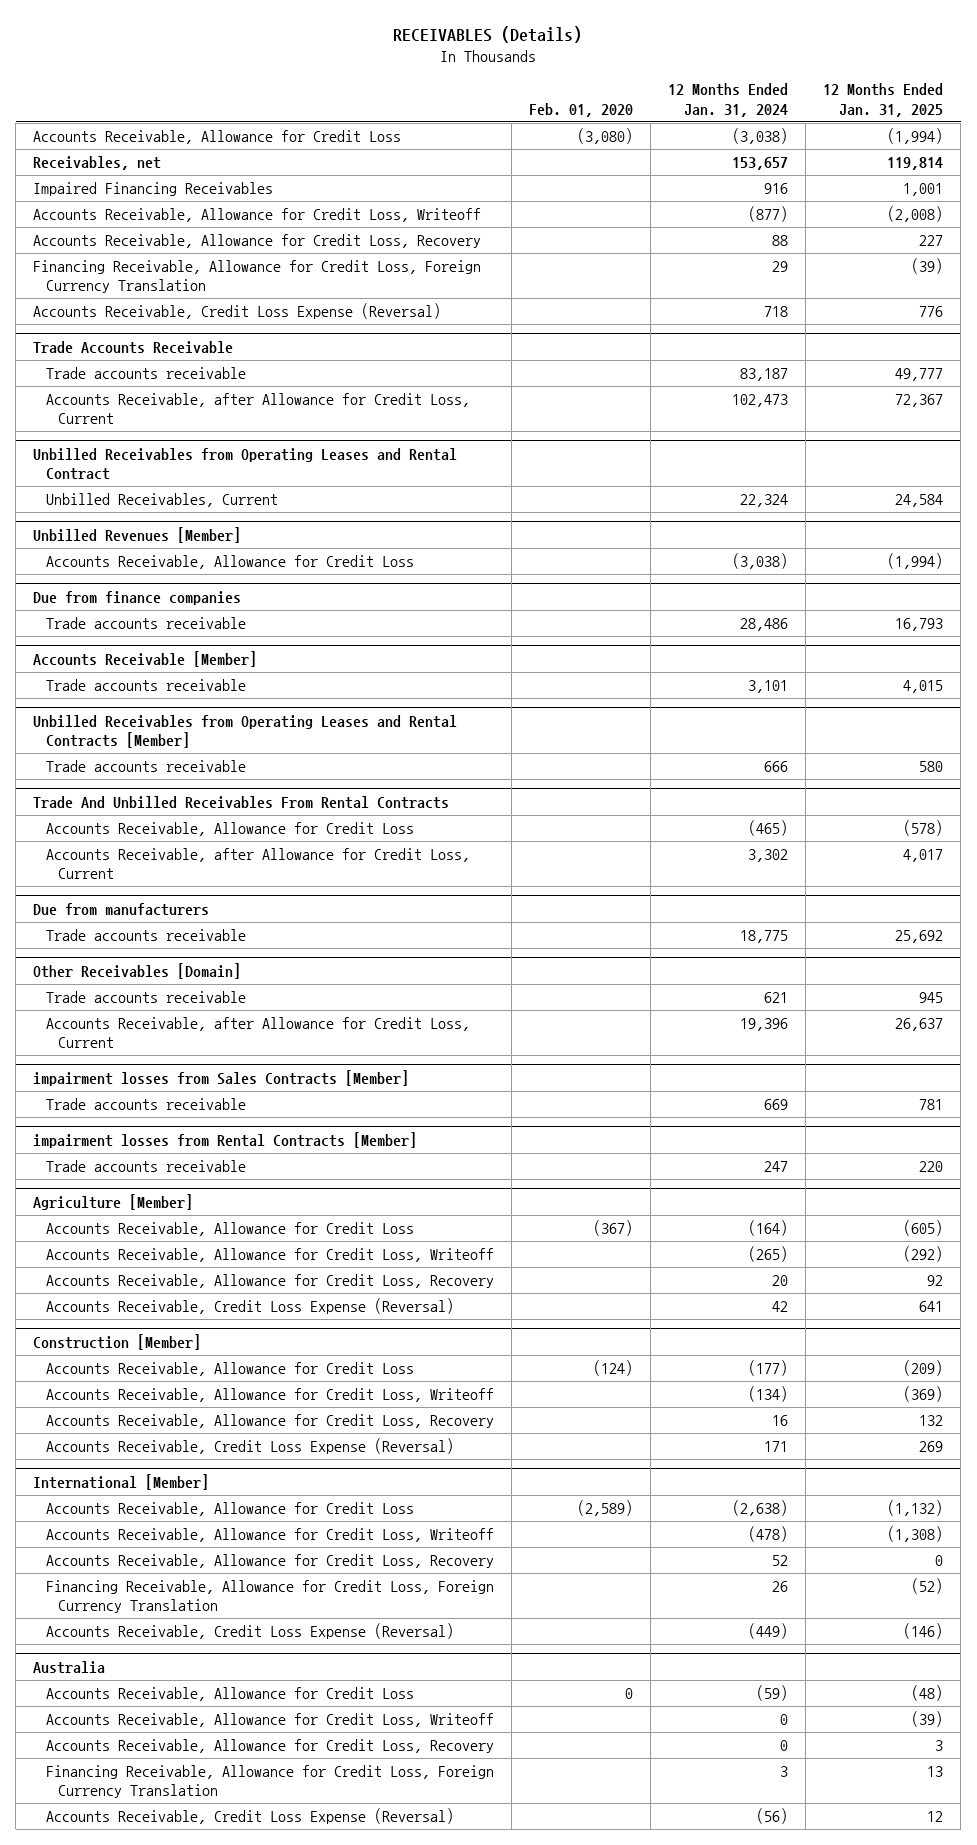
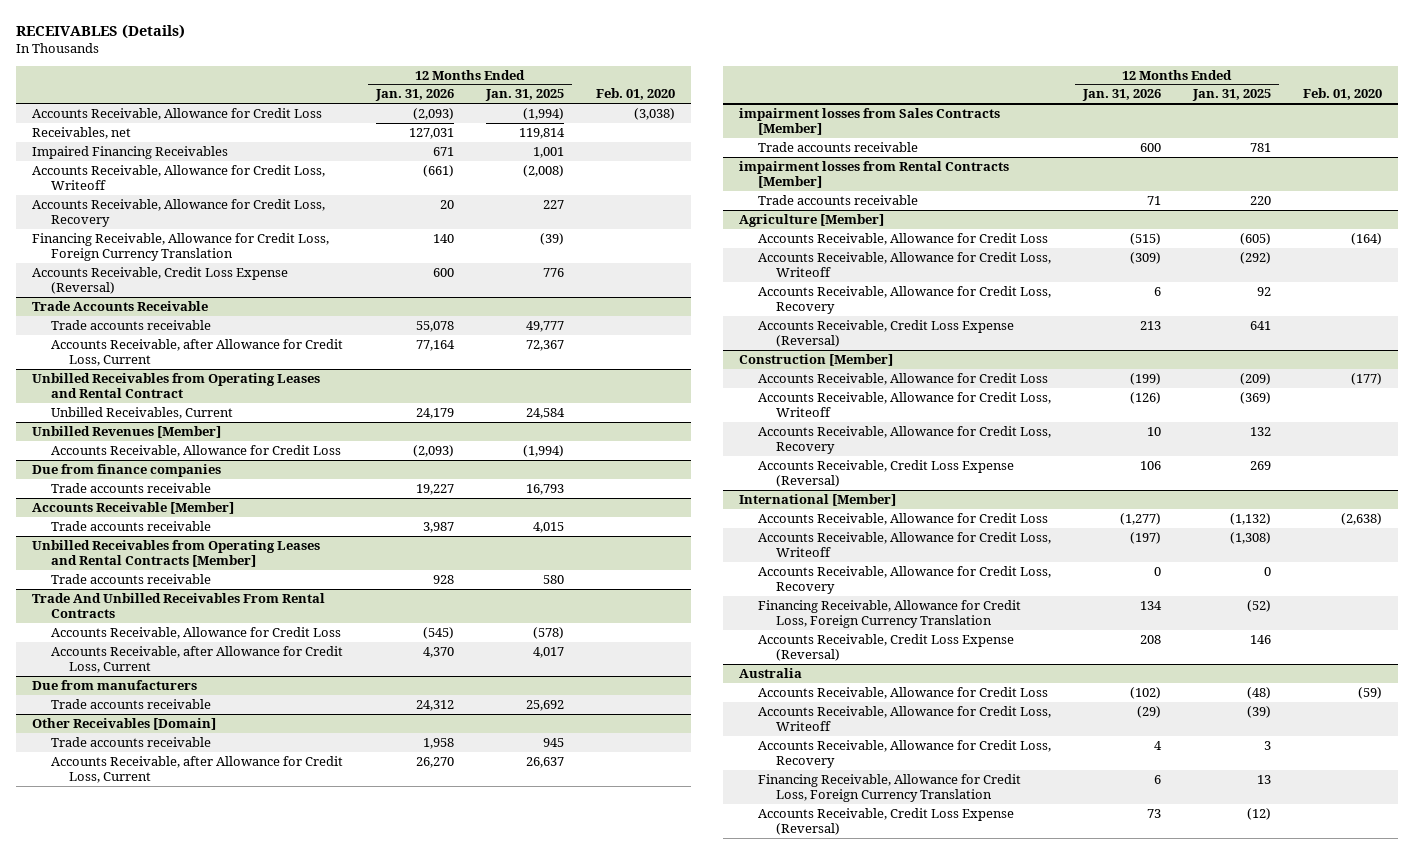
- | Feb. 01, 2020 | 12 Months Ended Jan. 31, 2024 | 12 Months Ended Jan. 31, 2025
+ | 12 Months Ended Jan. 31, 2026 | 12 Months Ended Jan. 31, 2025 | Feb. 01, 2020
- Accounts Receivable, Allowance for Credit Loss | (3,080) | (3,038) | (1,994)
+ Accounts Receivable, Allowance for Credit Loss | (2,093) | (1,994) | (3,038)
@ Agriculture [Member]
- Accounts Receivable, Allowance for Credit Loss | (367) | (164) | (605)
+ Accounts Receivable, Allowance for Credit Loss | (515) | (605) | (164)
@ Construction [Member]
- Accounts Receivable, Allowance for Credit Loss | (124) | (177) | (209)
+ Accounts Receivable, Allowance for Credit Loss | (199) | (209) | (177)
@ International [Member]
- Accounts Receivable, Allowance for Credit Loss | (2,589) | (2,638) | (1,132)
+ Accounts Receivable, Allowance for Credit Loss | (1,277) | (1,132) | (2,638)
- Accounts Receivable, Credit Loss Expense (Reversal) | | (449) | (146)
+ Accounts Receivable, Credit Loss Expense (Reversal) | 208 | 146 |
@ Australia
- Accounts Receivable, Allowance for Credit Loss | 0 | (59) | (48)
+ Accounts Receivable, Allowance for Credit Loss | (102) | (48) | (59)
- Accounts Receivable, Credit Loss Expense (Reversal) | | (56) | 12
+ Accounts Receivable, Credit Loss Expense (Reversal) | 73 | (12) |

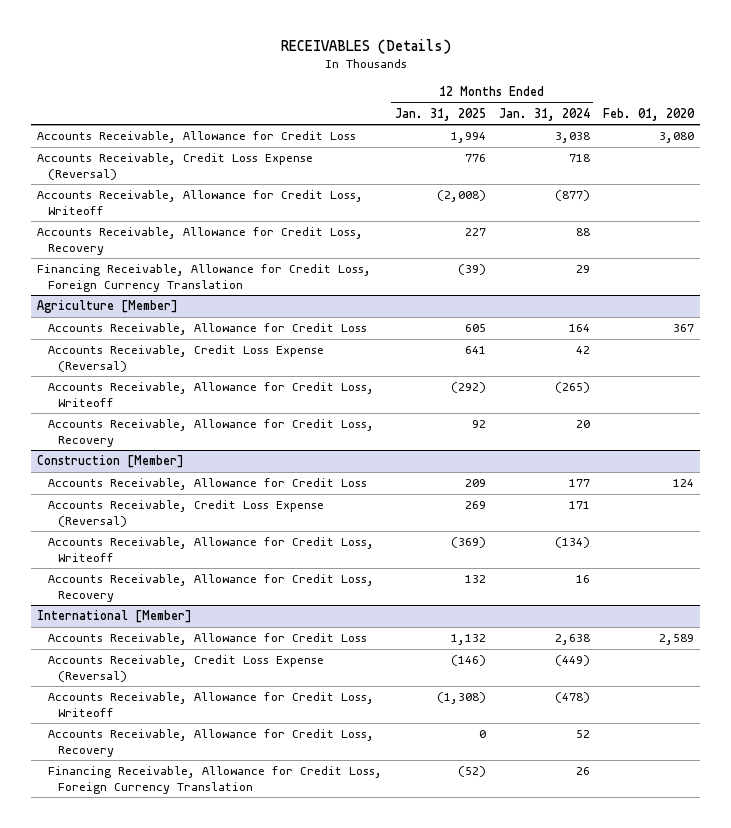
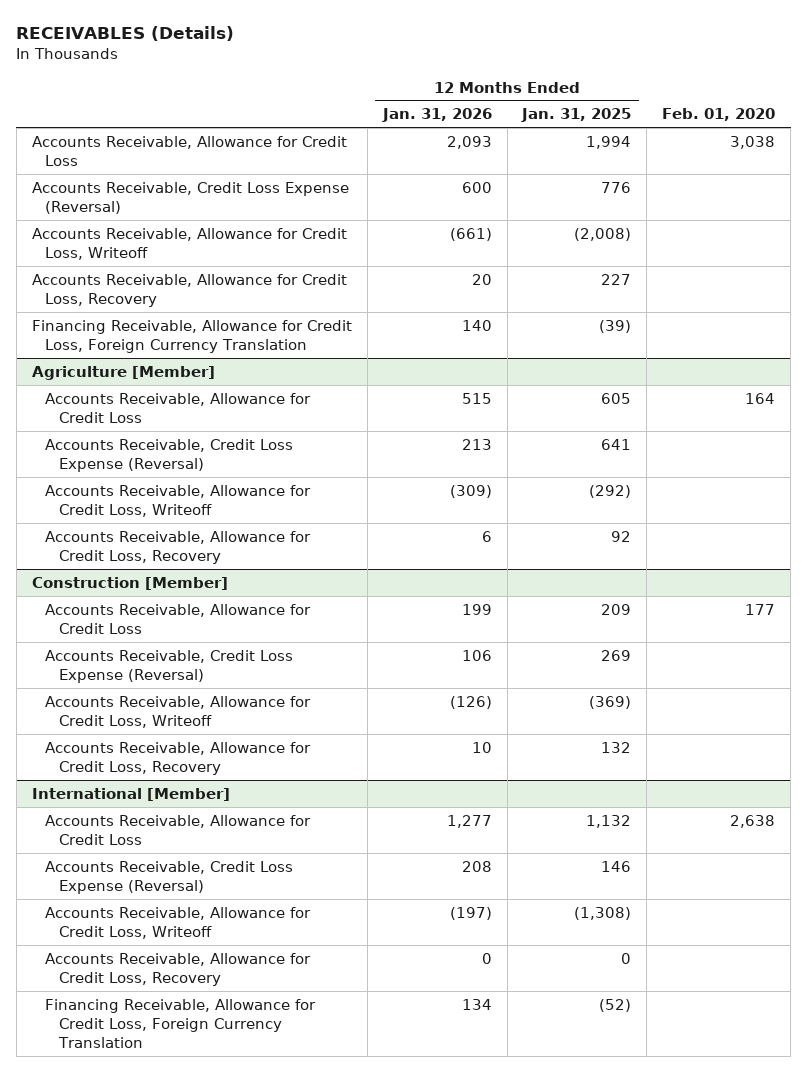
- | 12 Months Ended Jan. 31, 2025 | 12 Months Ended Jan. 31, 2024 | Feb. 01, 2020
+ | 12 Months Ended Jan. 31, 2026 | 12 Months Ended Jan. 31, 2025 | Feb. 01, 2020
- Accounts Receivable, Allowance for Credit Loss | 1,994 | 3,038 | 3,080
+ Accounts Receivable, Allowance for Credit Loss | 2,093 | 1,994 | 3,038
@ Agriculture [Member]
- Accounts Receivable, Allowance for Credit Loss | 605 | 164 | 367
+ Accounts Receivable, Allowance for Credit Loss | 515 | 605 | 164
@ Construction [Member]
- Accounts Receivable, Allowance for Credit Loss | 209 | 177 | 124
+ Accounts Receivable, Allowance for Credit Loss | 199 | 209 | 177
@ International [Member]
- Accounts Receivable, Allowance for Credit Loss | 1,132 | 2,638 | 2,589
- Accounts Receivable, Credit Loss Expense (Reversal) | (146) | (449) |
+ Accounts Receivable, Allowance for Credit Loss | 1,277 | 1,132 | 2,638
+ Accounts Receivable, Credit Loss Expense (Reversal) | 208 | 146 |

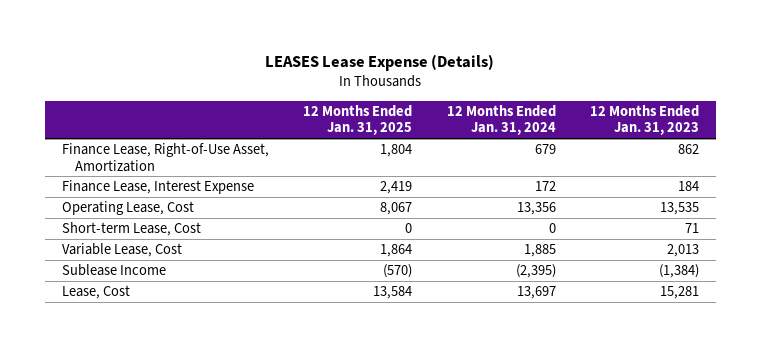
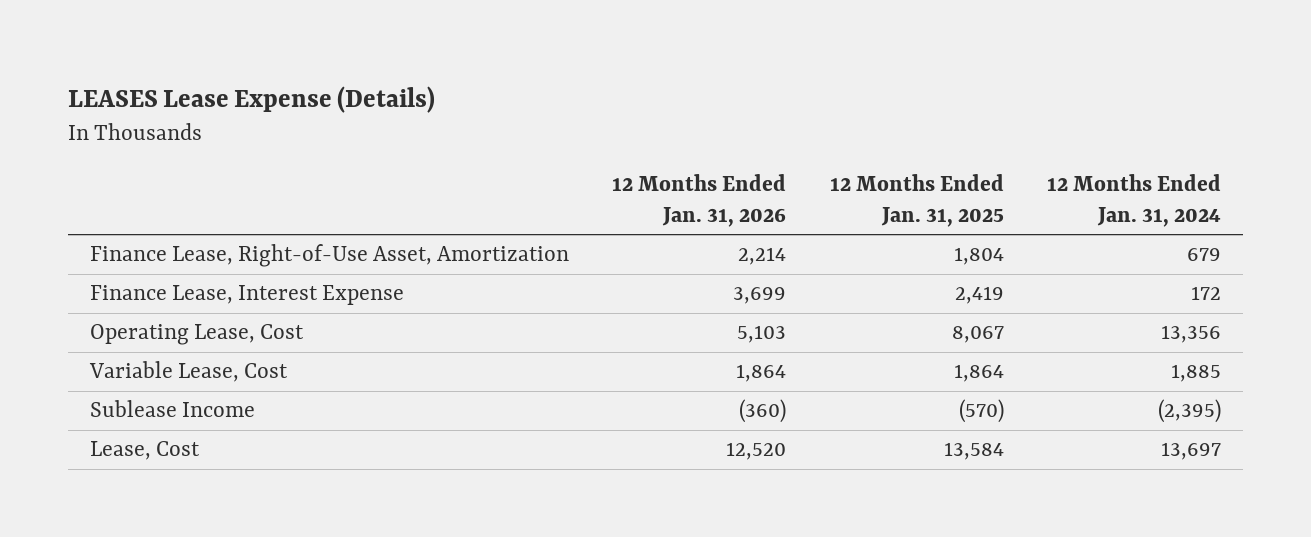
- | 12 Months Ended Jan. 31, 2025 | 12 Months Ended Jan. 31, 2024 | 12 Months Ended Jan. 31, 2023
+ | 12 Months Ended Jan. 31, 2026 | 12 Months Ended Jan. 31, 2025 | 12 Months Ended Jan. 31, 2024
- Short-term Lease, Cost | 0 | 0 | 71

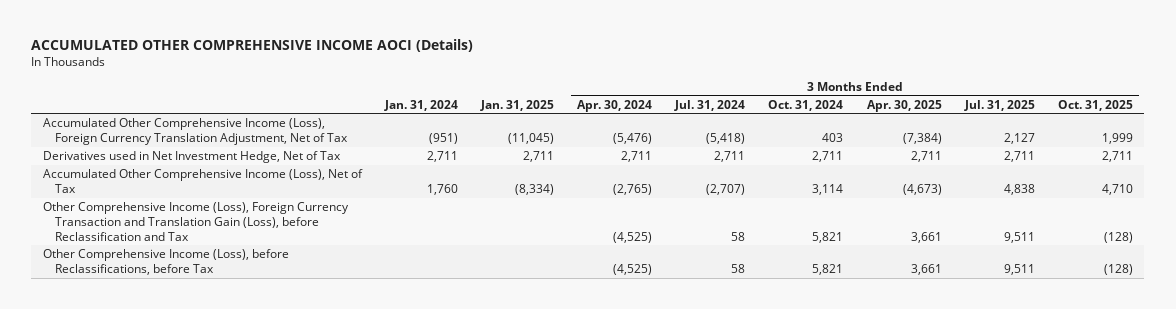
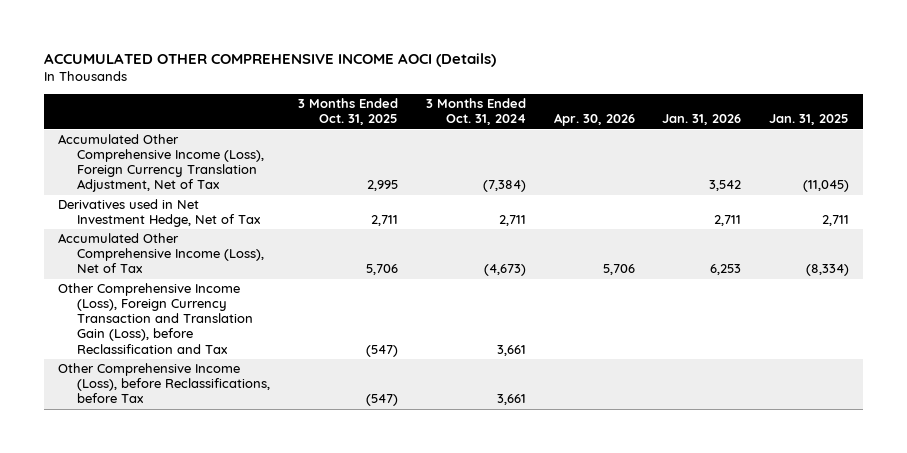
- | Jan. 31, 2024 | Jan. 31, 2025 | 3 Months Ended Apr. 30, 2024 | 3 Months Ended Jul. 31, 2024 | 3 Months Ended Oct. 31, 2024 | 3 Months Ended Apr. 30, 2025 | 3 Months Ended Jul. 31, 2025 | 3 Months Ended Oct. 31, 2025
+ | 3 Months Ended Oct. 31, 2025 | 3 Months Ended Oct. 31, 2024 | Apr. 30, 2026 | Jan. 31, 2026 | Jan. 31, 2025
- Accumulated Other Comprehensive Income (Loss), Foreign Currency Translation Adjustment, Net of Tax | (951) | (11,045) | (5,476) | (5,418) | 403 | (7,384) | 2,127 | 1,999
+ Accumulated Other Comprehensive Income (Loss), Foreign Currency Translation Adjustment, Net of Tax | 2,995 | (7,384) | | 3,542 | (11,045)
- Accumulated Other Comprehensive Income (Loss), Net of Tax | 1,760 | (8,334) | (2,765) | (2,707) | 3,114 | (4,673) | 4,838 | 4,710
- Other Comprehensive Income (Loss), Foreign Currency Transaction and Translation Gain (Loss), before Reclassification and Tax | | | (4,525) | 58 | 5,821 | 3,661 | 9,511 | (128)
- Other Comprehensive Income (Loss), before Reclassifications, before Tax | | | (4,525) | 58 | 5,821 | 3,661 | 9,511 | (128)
+ Accumulated Other Comprehensive Income (Loss), Net of Tax | 5,706 | (4,673) | 5,706 | 6,253 | (8,334)
+ Other Comprehensive Income (Loss), Foreign Currency Transaction and Translation Gain (Loss), before Reclassification and Tax | (547) | 3,661 | | |
+ Other Comprehensive Income (Loss), before Reclassifications, before Tax | (547) | 3,661 | | |

